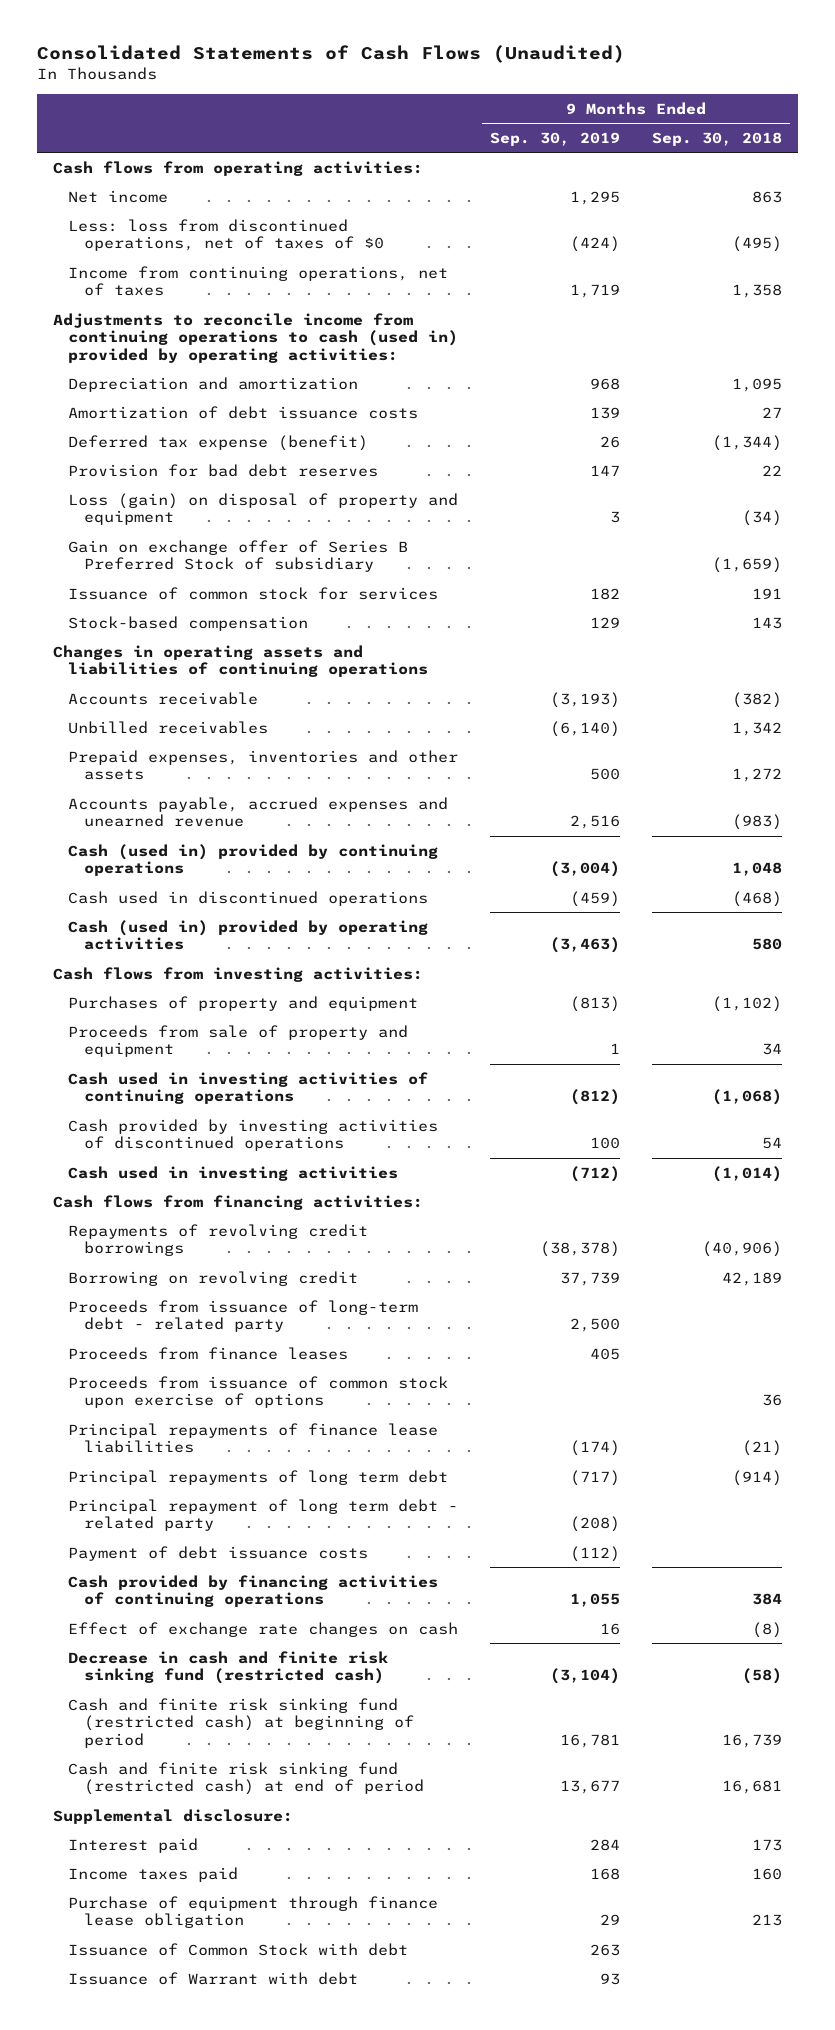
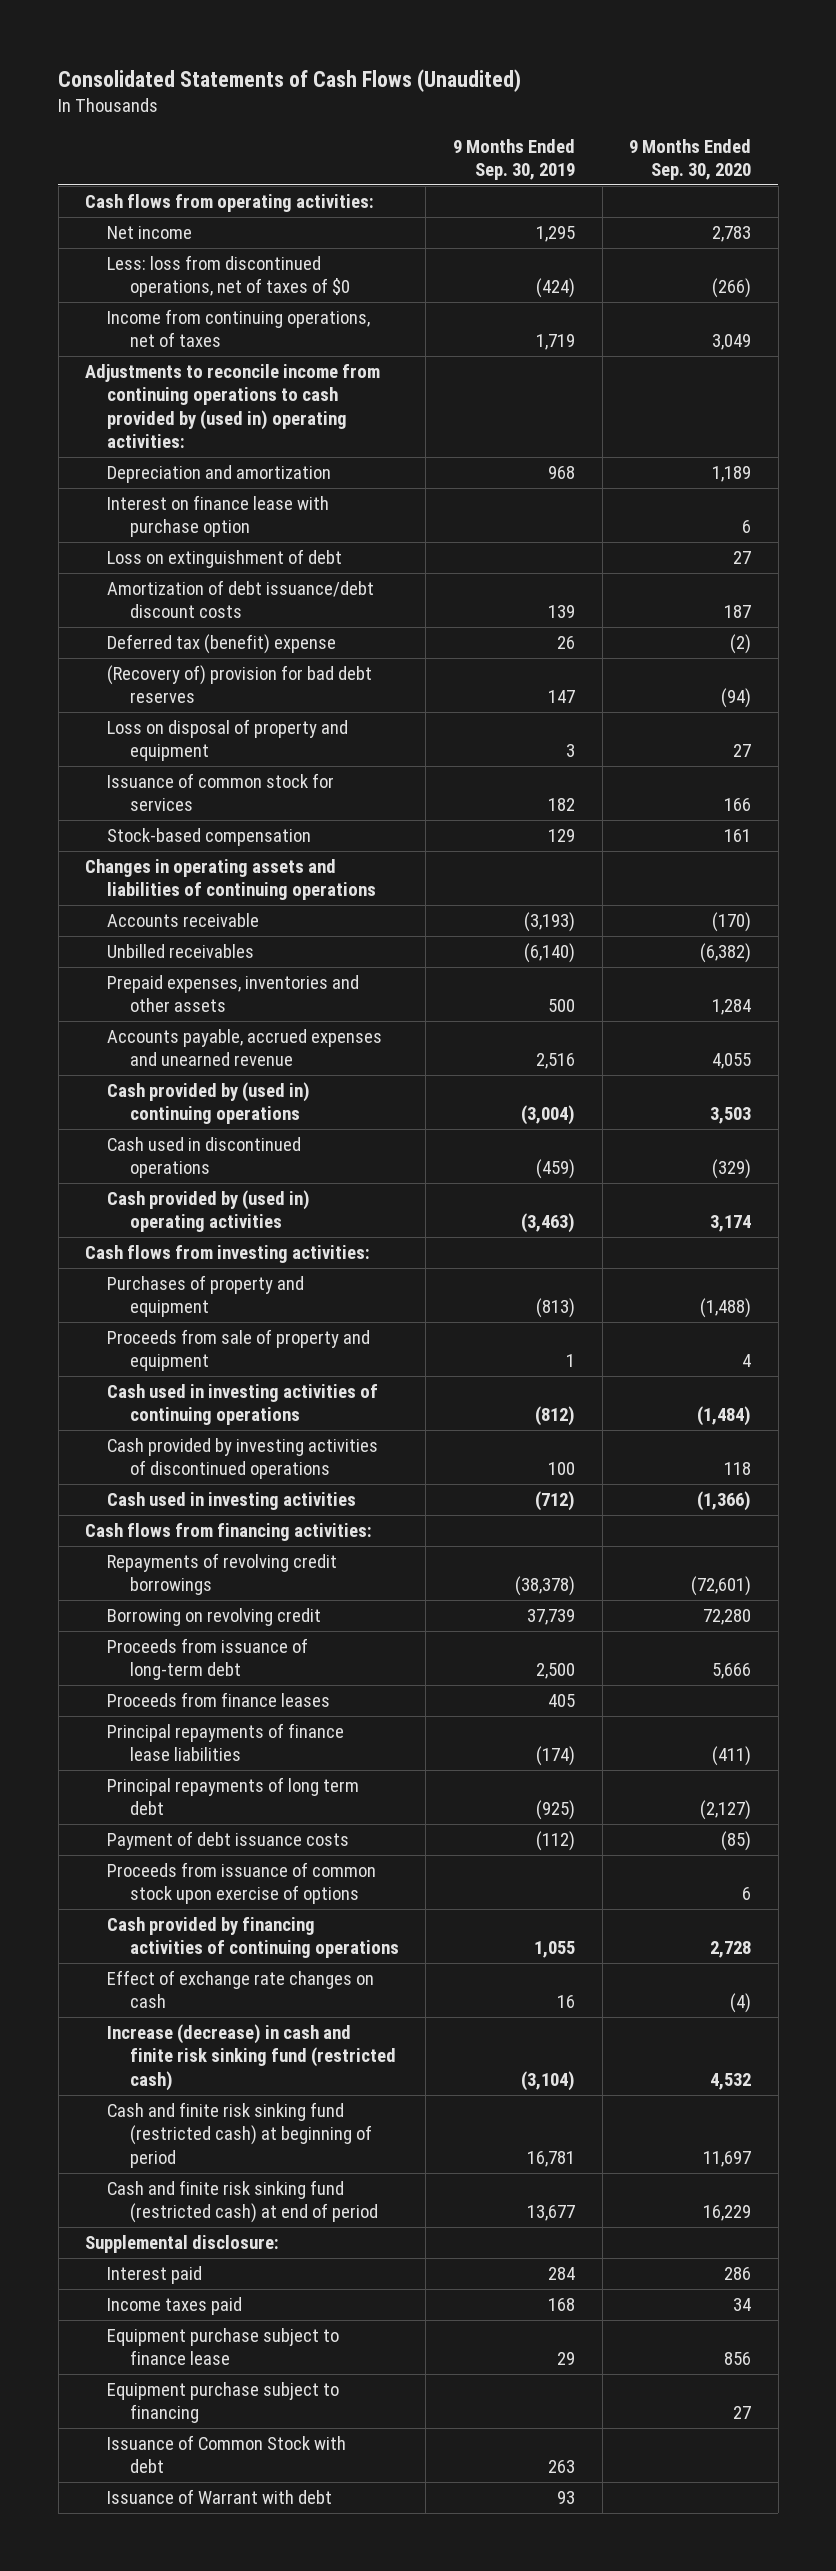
- | 9 Months Ended Sep. 30, 2019 | 9 Months Ended Sep. 30, 2018
+ | 9 Months Ended Sep. 30, 2019 | 9 Months Ended Sep. 30, 2020
- Adjustments to reconcile income from continuing operations to cash (used in) provided by operating activities:
+ Adjustments to reconcile income from continuing operations to cash provided by (used in) operating activities:
- Amortization of debt issuance costs | 139 | 27
- Deferred tax expense (benefit) | 26 | (1,344)
- Provision for bad debt reserves | 147 | 22
- Loss (gain) on disposal of property and equipment | 3 | (34)
- Gain on exchange offer of Series B Preferred Stock of subsidiary | | (1,659)
+ Interest on finance lease with purchase option | | 6
+ Loss on extinguishment of debt | | 27
+ Amortization of debt issuance/debt discount costs | 139 | 187
+ Deferred tax (benefit) expense | 26 | (2)
+ (Recovery of) provision for bad debt reserves | 147 | (94)
+ Loss on disposal of property and equipment | 3 | 27
- Cash (used in) provided by continuing operations | (3,004) | 1,048
+ Cash provided by (used in) continuing operations | (3,004) | 3,503
- Cash (used in) provided by operating activities | (3,463) | 580
+ Cash provided by (used in) operating activities | (3,463) | 3,174
- Proceeds from issuance of long-term debt - related party | 2,500 |
+ Proceeds from issuance of long-term debt | 2,500 | 5,666
- Principal repayments of long term debt | (717) | (914)
- Principal repayment of long term debt - related party | (208) |
+ Principal repayments of long term debt | (925) | (2,127)
moved down: Proceeds from issuance of common stock upon exercise of options | | 6
- Decrease in cash and finite risk sinking fund (restricted cash) | (3,104) | (58)
+ Increase (decrease) in cash and finite risk sinking fund (restricted cash) | (3,104) | 4,532
- Purchase of equipment through finance lease obligation | 29 | 213
+ Equipment purchase subject to finance lease | 29 | 856
+ Equipment purchase subject to financing | | 27

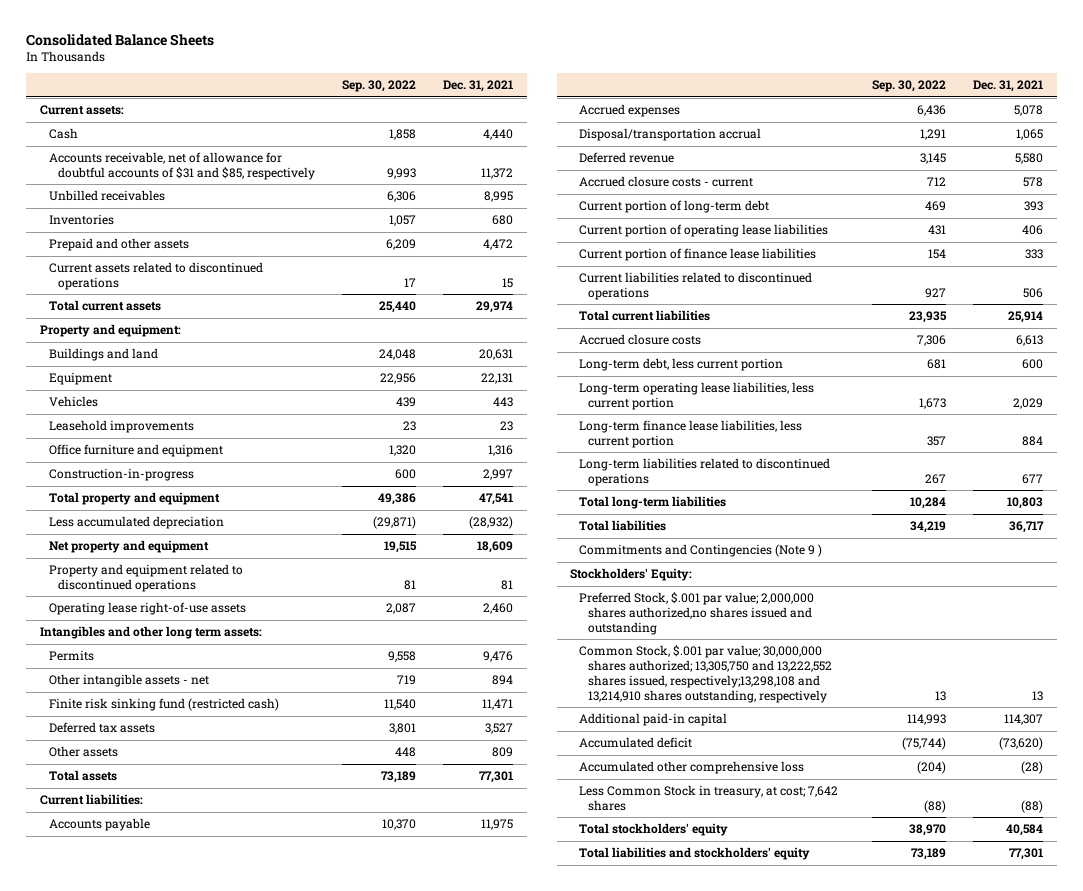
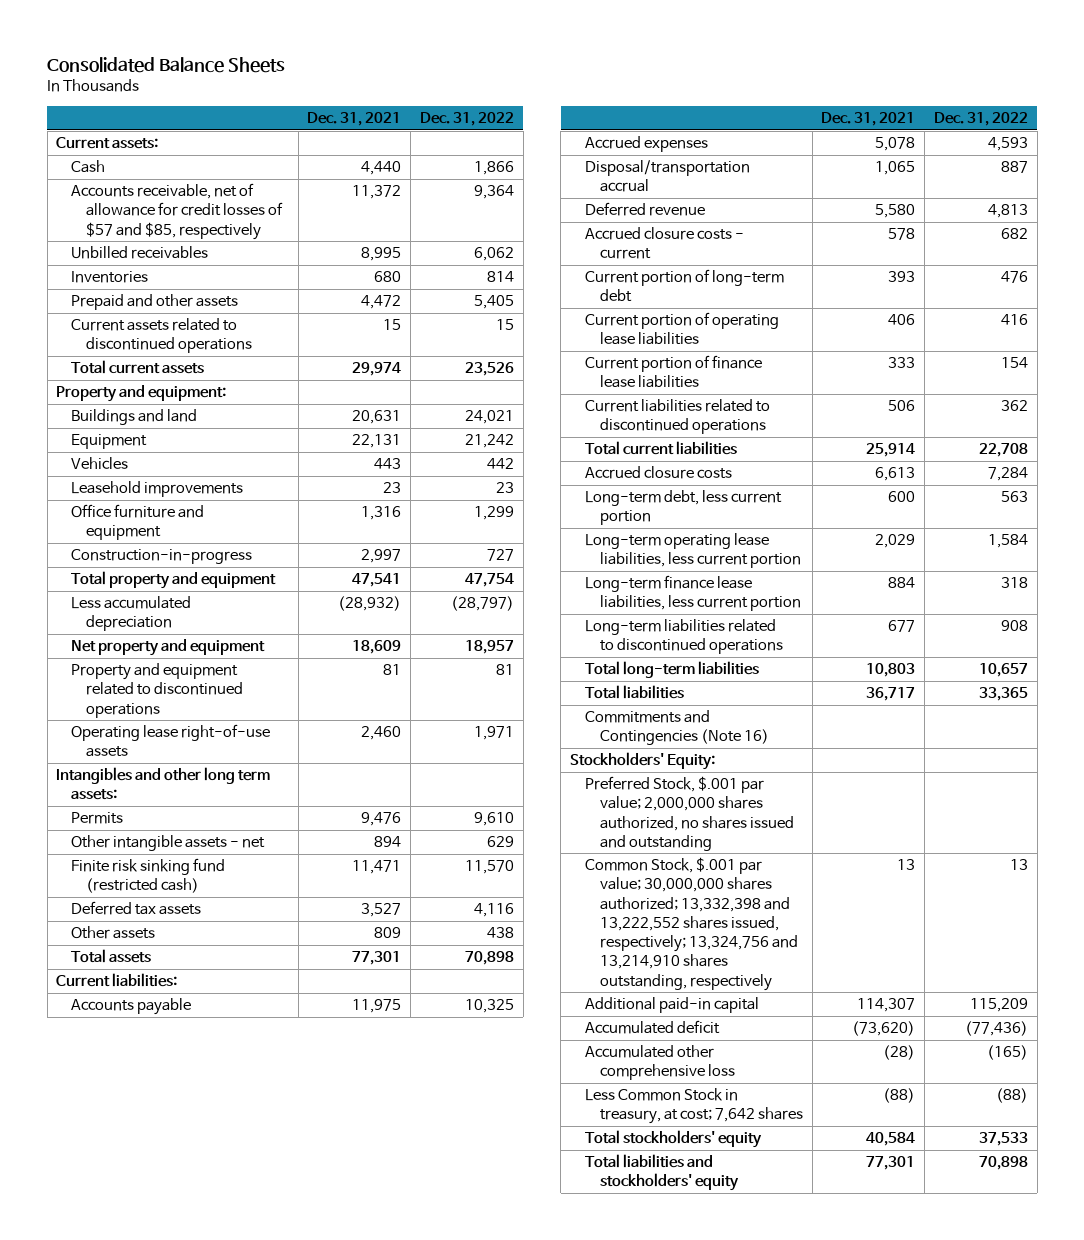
- | Sep. 30, 2022 | Dec. 31, 2021
+ | Dec. 31, 2021 | Dec. 31, 2022
- Accounts receivable, net of allowance for doubtful accounts of $31 and $85, respectively | 9,993 | 11,372
+ Accounts receivable, net of allowance for credit losses of $57 and $85, respectively | 11,372 | 9,364
- Commitments and Contingencies (Note 9 )
+ Commitments and Contingencies (Note 16)
- Preferred Stock, $.001 par value; 2,000,000 shares authorized,no shares issued and outstanding
- Common Stock, $.001 par value; 30,000,000 shares authorized; 13,305,750 and 13,222,552 shares issued, respectively;13,298,108 and 13,214,910 shares outstanding, respectively | 13 | 13
+ Preferred Stock, $.001 par value; 2,000,000 shares authorized, no shares issued and outstanding
+ Common Stock, $.001 par value; 30,000,000 shares authorized; 13,332,398 and 13,222,552 shares issued, respectively; 13,324,756 and 13,214,910 shares outstanding, respectively | 13 | 13

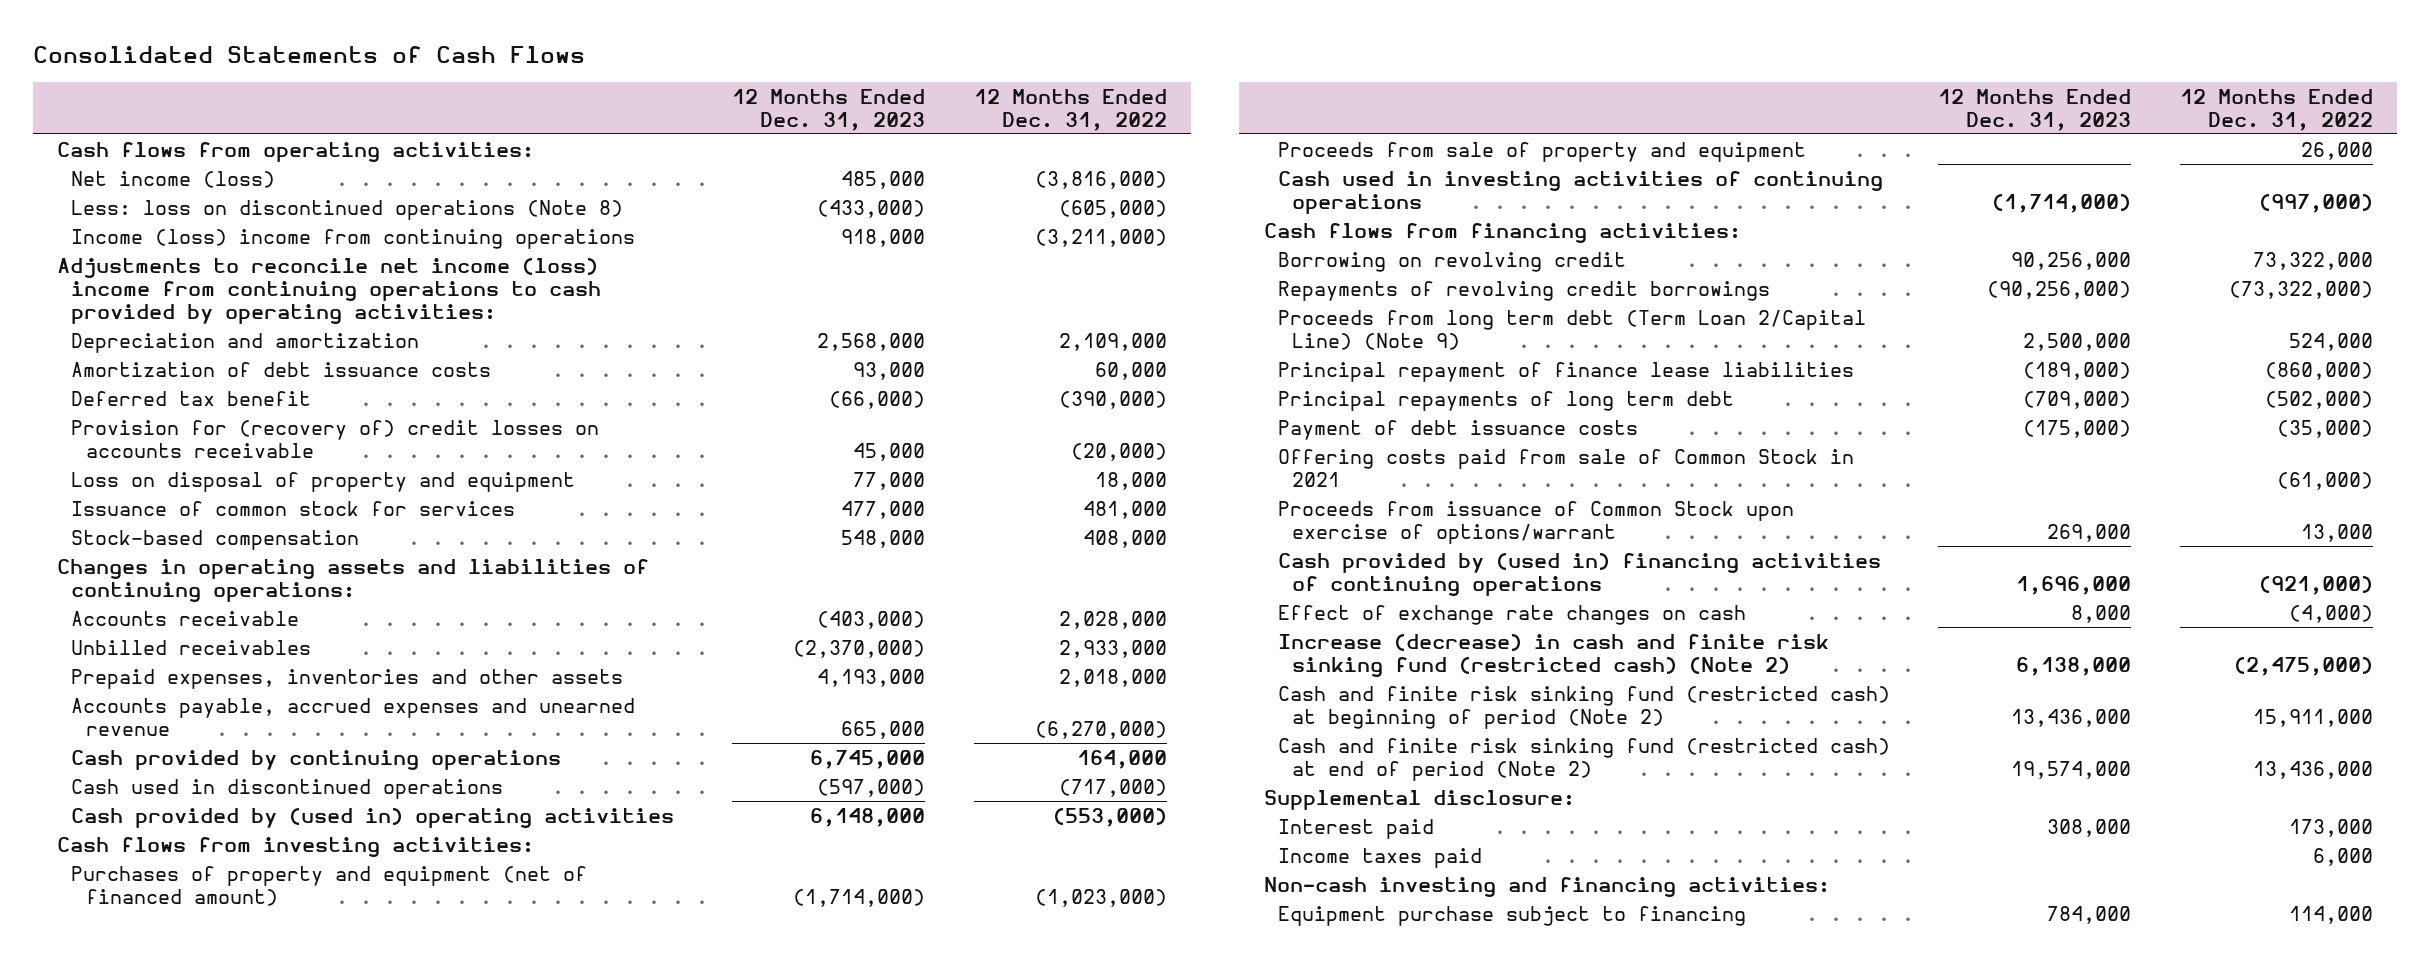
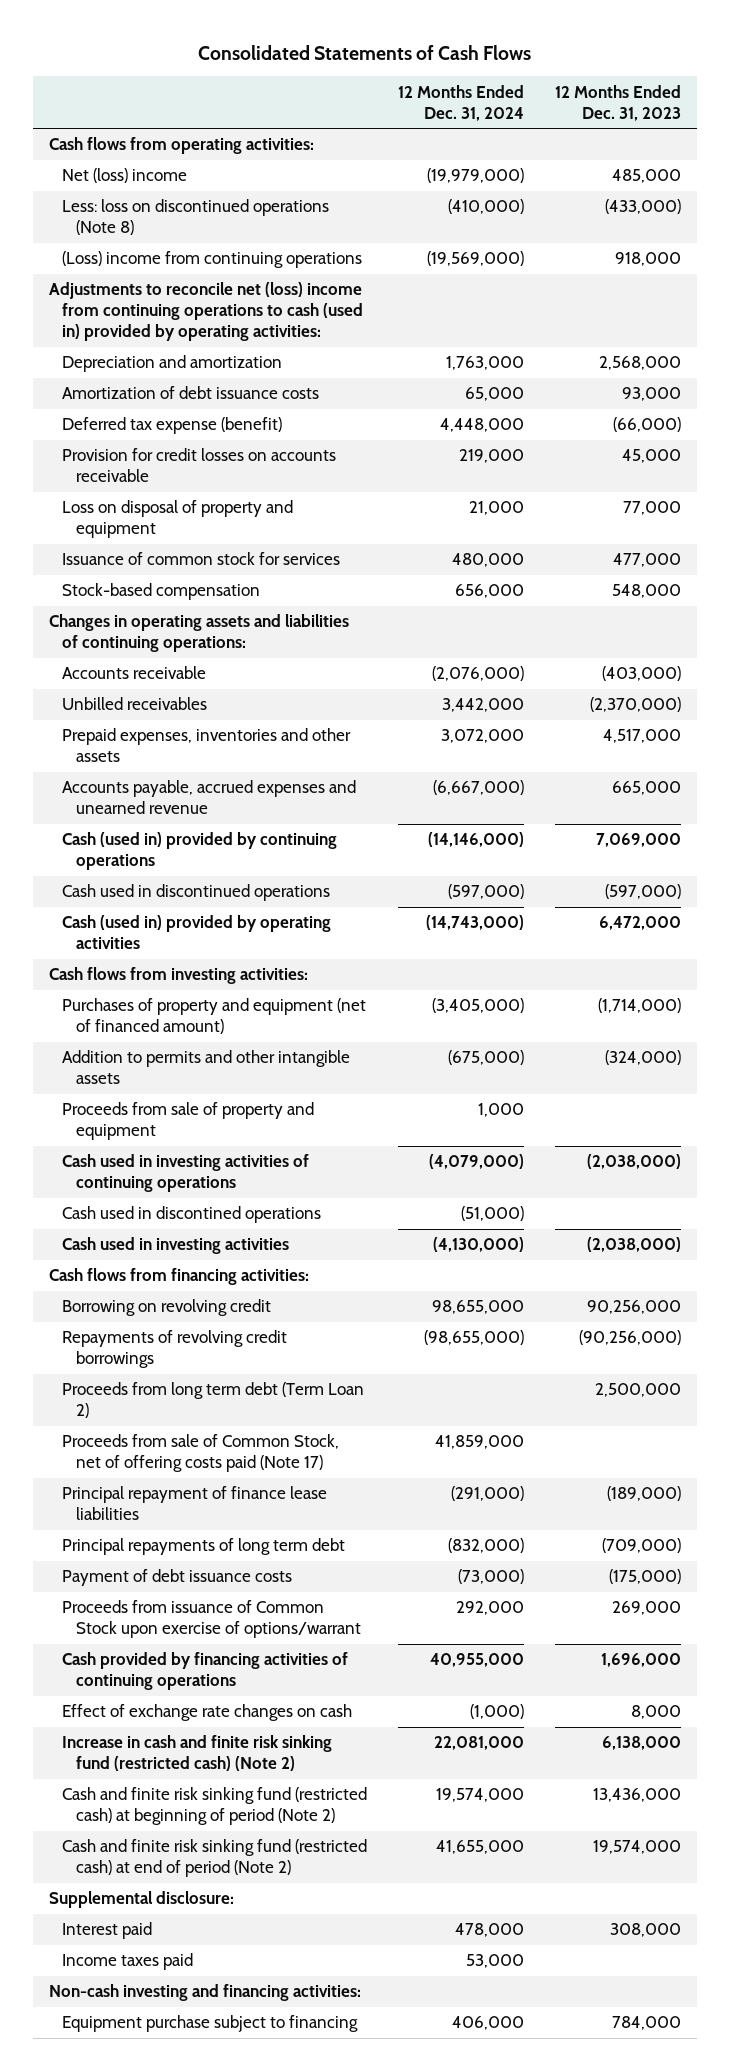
- | 12 Months Ended Dec. 31, 2023 | 12 Months Ended Dec. 31, 2022
+ | 12 Months Ended Dec. 31, 2024 | 12 Months Ended Dec. 31, 2023
- Net income (loss) | 485,000 | (3,816,000)
+ Net (loss) income | (19,979,000) | 485,000
- Income (loss) income from continuing operations | 918,000 | (3,211,000)
- Adjustments to reconcile net income (loss) income from continuing operations to cash provided by operating activities:
+ (Loss) income from continuing operations | (19,569,000) | 918,000
+ Adjustments to reconcile net (loss) income from continuing operations to cash (used in) provided by operating activities:
- Deferred tax benefit | (66,000) | (390,000)
- Provision for (recovery of) credit losses on accounts receivable | 45,000 | (20,000)
+ Deferred tax expense (benefit) | 4,448,000 | (66,000)
+ Provision for credit losses on accounts receivable | 219,000 | 45,000
- Prepaid expenses, inventories and other assets | 4,193,000 | 2,018,000
+ Prepaid expenses, inventories and other assets | 3,072,000 | 4,517,000
- Cash provided by continuing operations | 6,745,000 | 164,000
+ Cash (used in) provided by continuing operations | (14,146,000) | 7,069,000
- Cash provided by (used in) operating activities | 6,148,000 | (553,000)
+ Cash (used in) provided by operating activities | (14,743,000) | 6,472,000
+ Addition to permits and other intangible assets | (675,000) | (324,000)
- Cash used in investing activities of continuing operations | (1,714,000) | (997,000)
+ Cash used in investing activities of continuing operations | (4,079,000) | (2,038,000)
+ Cash used in discontined operations | (51,000) |
+ Cash used in investing activities | (4,130,000) | (2,038,000)
- Proceeds from long term debt (Term Loan 2/Capital Line) (Note 9) | 2,500,000 | 524,000
+ Proceeds from long term debt (Term Loan 2) | | 2,500,000
+ Proceeds from sale of Common Stock, net of offering costs paid (Note 17) | 41,859,000 |
- Offering costs paid from sale of Common Stock in 2021 | | (61,000)
- Cash provided by (used in) financing activities of continuing operations | 1,696,000 | (921,000)
+ Cash provided by financing activities of continuing operations | 40,955,000 | 1,696,000
- Increase (decrease) in cash and finite risk sinking fund (restricted cash) (Note 2) | 6,138,000 | (2,475,000)
+ Increase in cash and finite risk sinking fund (restricted cash) (Note 2) | 22,081,000 | 6,138,000

